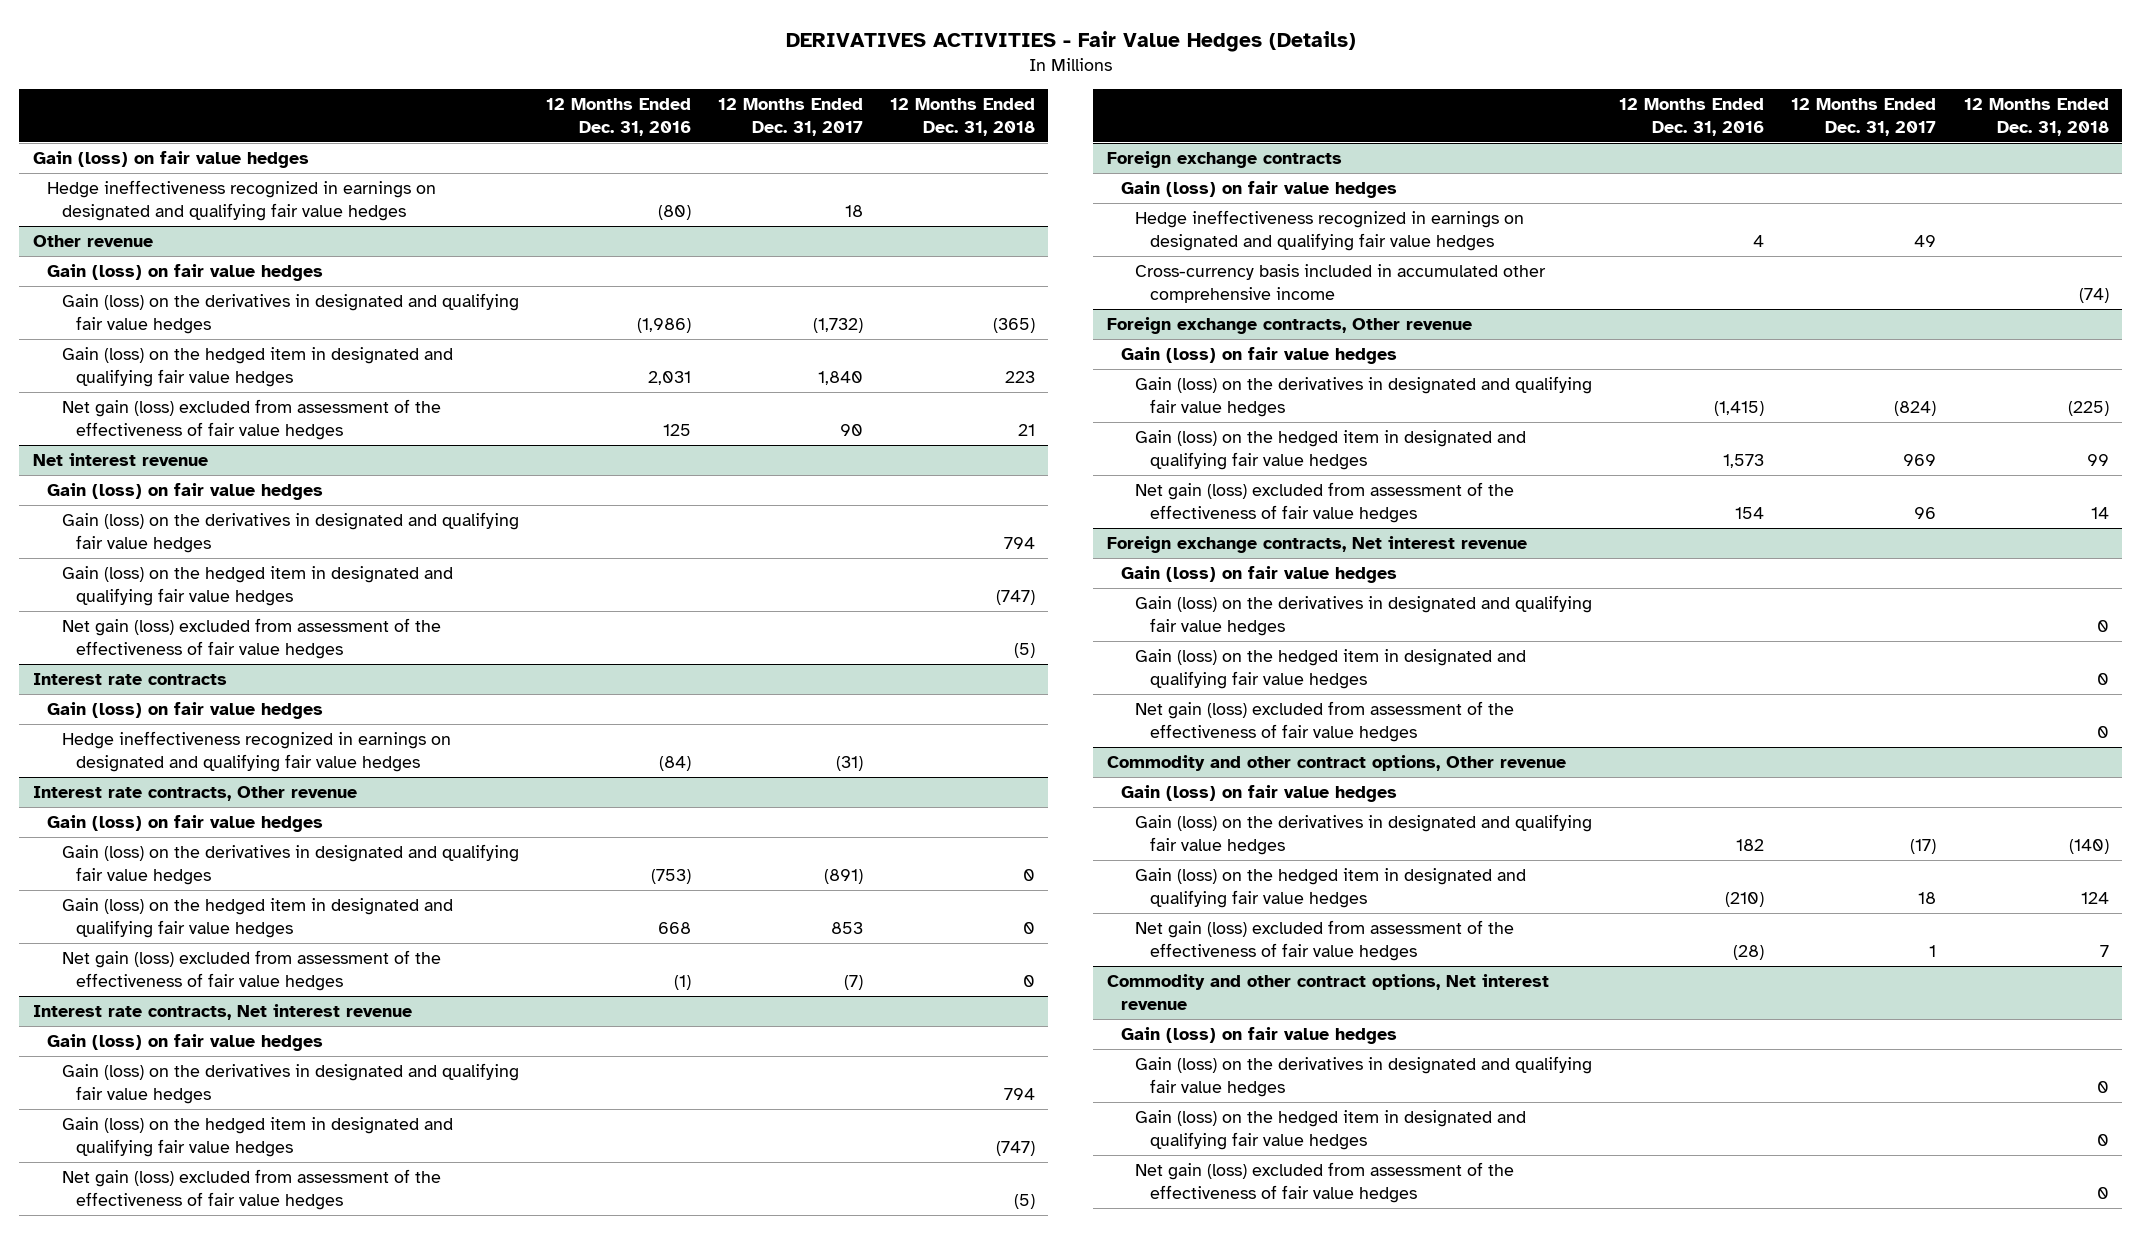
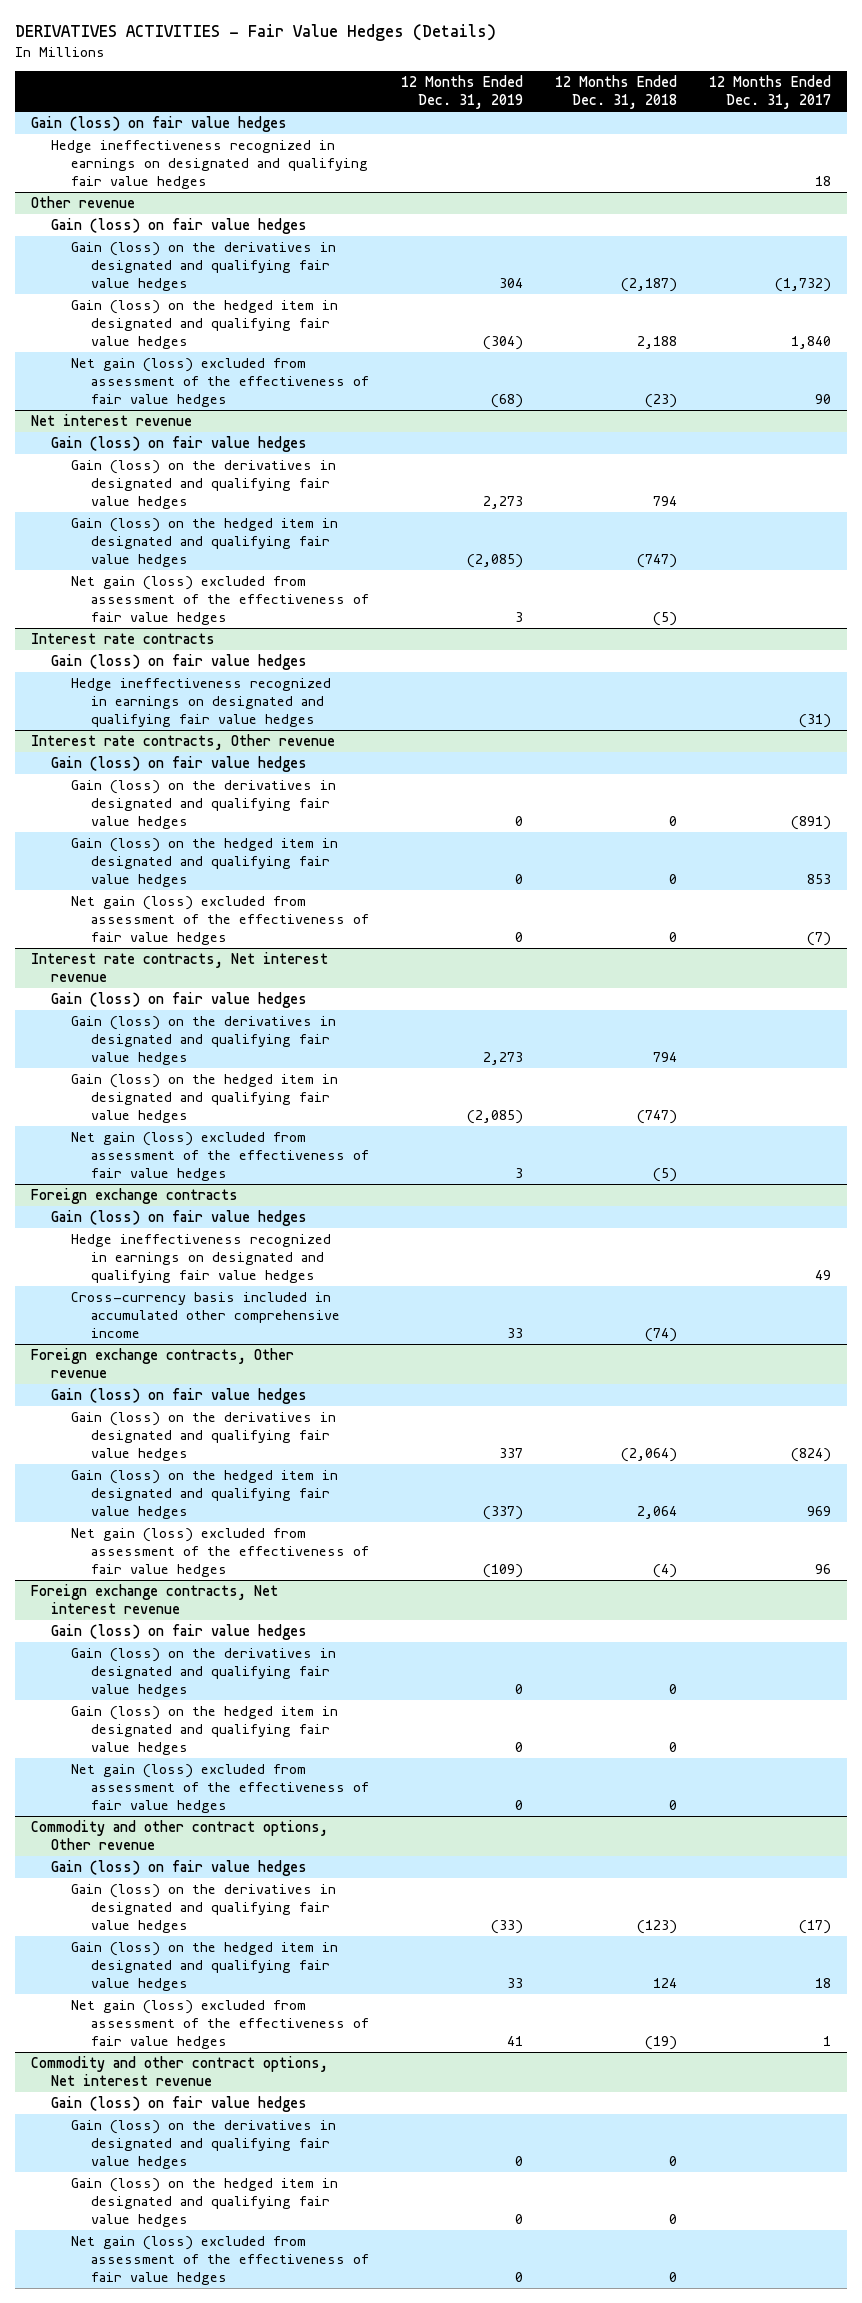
- | 12 Months Ended Dec. 31, 2016 | 12 Months Ended Dec. 31, 2017 | 12 Months Ended Dec. 31, 2018
+ | 12 Months Ended Dec. 31, 2019 | 12 Months Ended Dec. 31, 2018 | 12 Months Ended Dec. 31, 2017
@ Other revenue
- Gain (loss) on the derivatives in designated and qualifying fair value hedges | (1,986) | (1,732) | (365)
- Gain (loss) on the hedged item in designated and qualifying fair value hedges | 2,031 | 1,840 | 223
- Net gain (loss) excluded from assessment of the effectiveness of fair value hedges | 125 | 90 | 21
+ Gain (loss) on the derivatives in designated and qualifying fair value hedges | 304 | (2,187) | (1,732)
+ Gain (loss) on the hedged item in designated and qualifying fair value hedges | (304) | 2,188 | 1,840
+ Net gain (loss) excluded from assessment of the effectiveness of fair value hedges | (68) | (23) | 90
@ Foreign exchange contracts, Other revenue
- Gain (loss) on the derivatives in designated and qualifying fair value hedges | (1,415) | (824) | (225)
- Gain (loss) on the hedged item in designated and qualifying fair value hedges | 1,573 | 969 | 99
- Net gain (loss) excluded from assessment of the effectiveness of fair value hedges | 154 | 96 | 14
+ Gain (loss) on the derivatives in designated and qualifying fair value hedges | 337 | (2,064) | (824)
+ Gain (loss) on the hedged item in designated and qualifying fair value hedges | (337) | 2,064 | 969
+ Net gain (loss) excluded from assessment of the effectiveness of fair value hedges | (109) | (4) | 96
@ Commodity and other contract options, Other revenue
- Gain (loss) on the derivatives in designated and qualifying fair value hedges | 182 | (17) | (140)
+ Gain (loss) on the derivatives in designated and qualifying fair value hedges | (33) | (123) | (17)
- Net gain (loss) excluded from assessment of the effectiveness of fair value hedges | (28) | 1 | 7
+ Net gain (loss) excluded from assessment of the effectiveness of fair value hedges | 41 | (19) | 1

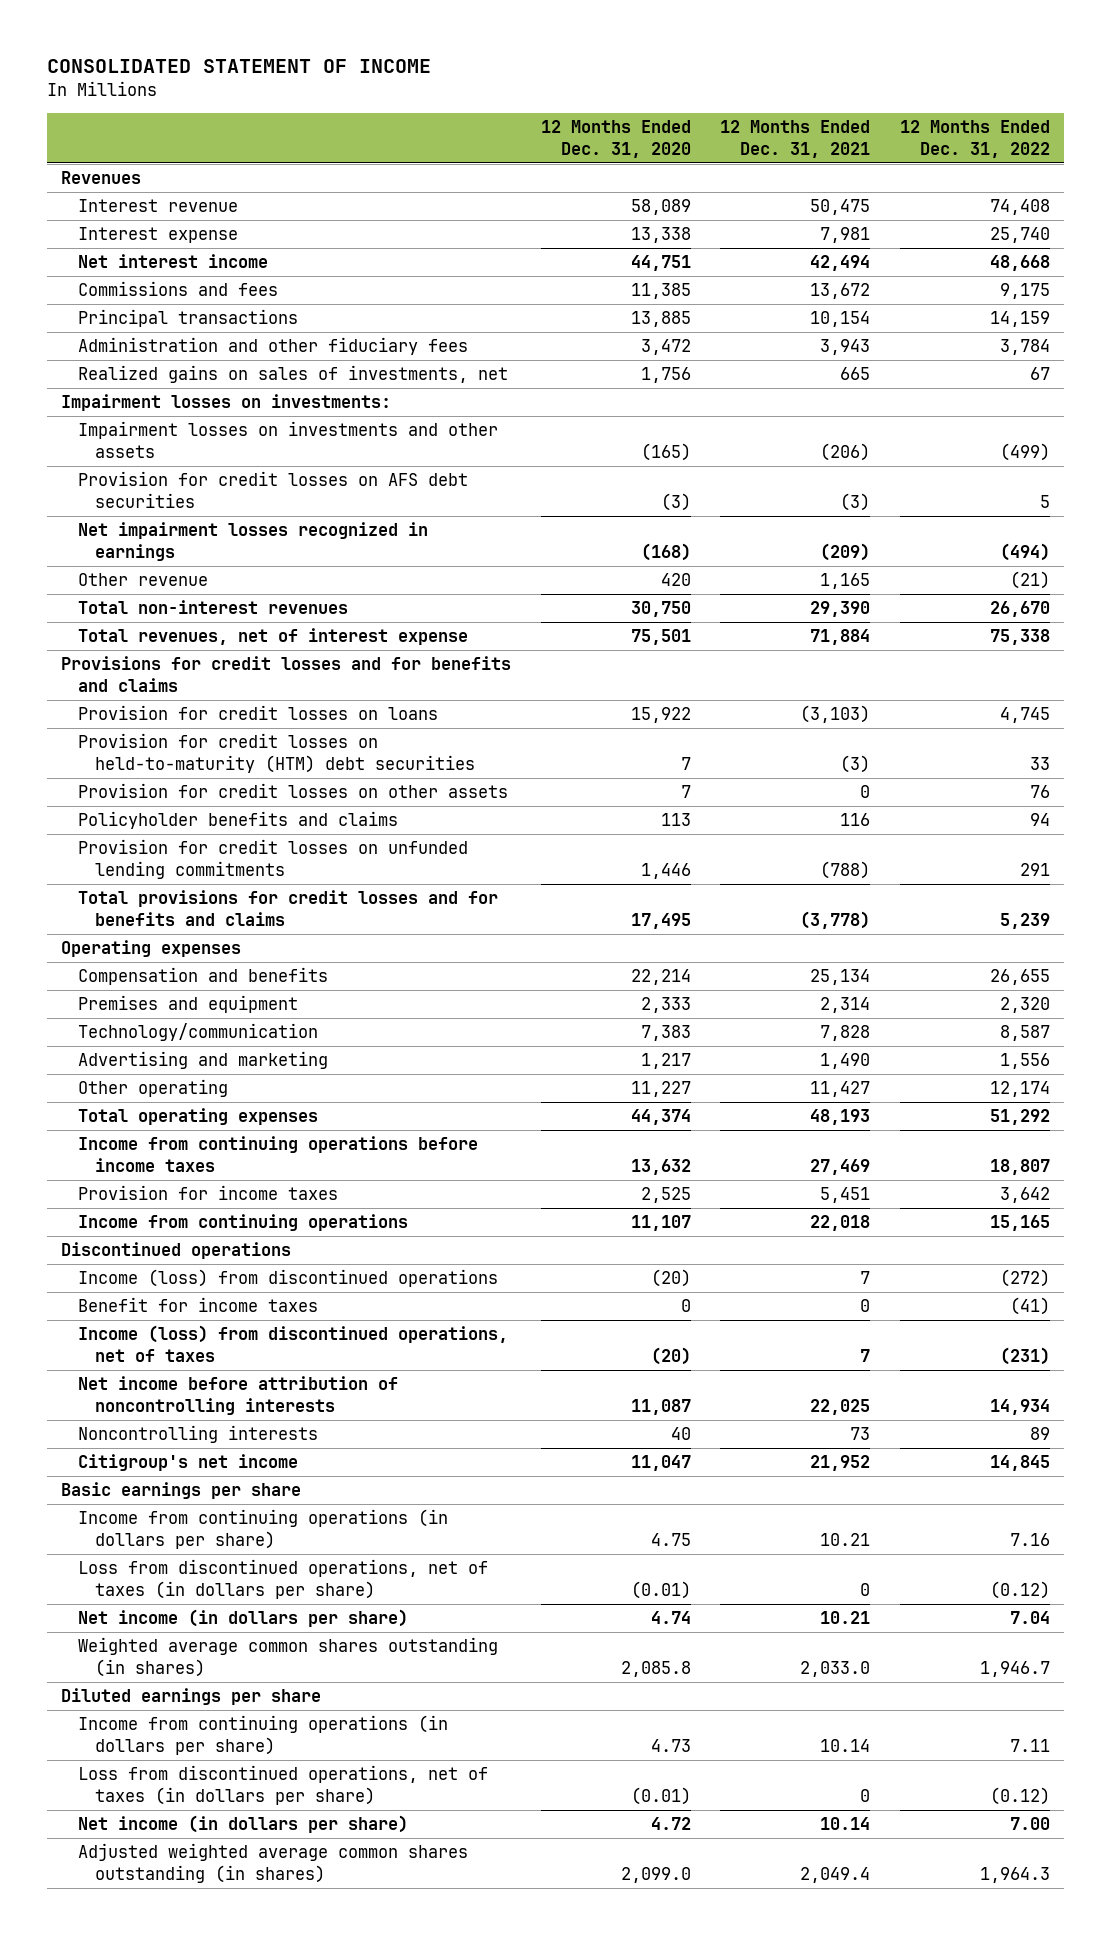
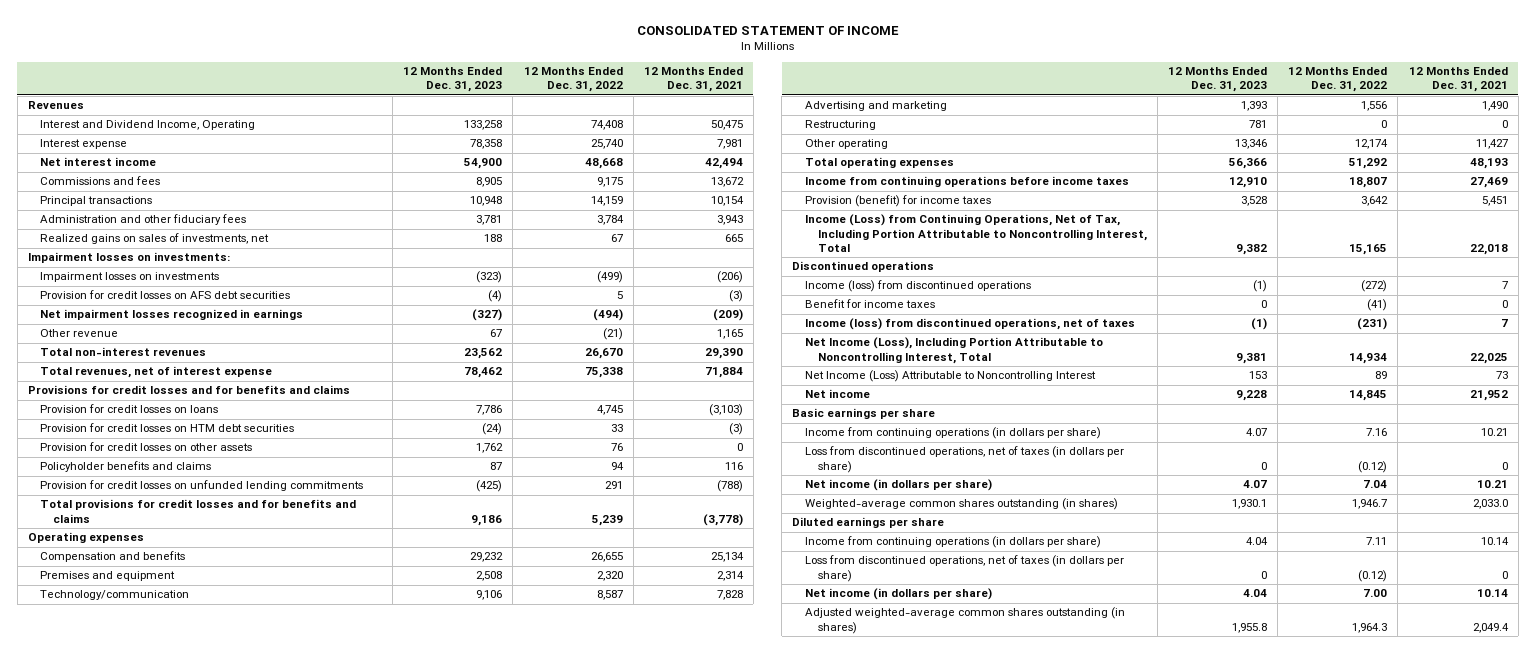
- | 12 Months Ended Dec. 31, 2020 | 12 Months Ended Dec. 31, 2021 | 12 Months Ended Dec. 31, 2022
+ | 12 Months Ended Dec. 31, 2023 | 12 Months Ended Dec. 31, 2022 | 12 Months Ended Dec. 31, 2021
- Interest revenue | 58,089 | 50,475 | 74,408
+ Interest and Dividend Income, Operating | 133,258 | 74,408 | 50,475
- Impairment losses on investments and other assets | (165) | (206) | (499)
+ Impairment losses on investments | (323) | (499) | (206)
- Provision for credit losses on held-to-maturity (HTM) debt securities | 7 | (3) | 33
+ Provision for credit losses on HTM debt securities | (24) | 33 | (3)
+ Restructuring | 781 | 0 | 0
- Provision for income taxes | 2,525 | 5,451 | 3,642
- Income from continuing operations | 11,107 | 22,018 | 15,165
+ Provision (benefit) for income taxes | 3,528 | 3,642 | 5,451
+ Income (Loss) from Continuing Operations, Net of Tax, Including Portion Attributable to Noncontrolling Interest, Total | 9,382 | 15,165 | 22,018
- Net income before attribution of noncontrolling interests | 11,087 | 22,025 | 14,934
- Noncontrolling interests | 40 | 73 | 89
- Citigroup's net income | 11,047 | 21,952 | 14,845
+ Net Income (Loss), Including Portion Attributable to Noncontrolling Interest, Total | 9,381 | 14,934 | 22,025
+ Net Income (Loss) Attributable to Noncontrolling Interest | 153 | 89 | 73
+ Net income | 9,228 | 14,845 | 21,952
- Weighted average common shares outstanding (in shares) | 2,085.8 | 2,033.0 | 1,946.7
+ Weighted-average common shares outstanding (in shares) | 1,930.1 | 1,946.7 | 2,033.0
- Adjusted weighted average common shares outstanding (in shares) | 2,099.0 | 2,049.4 | 1,964.3
+ Adjusted weighted-average common shares outstanding (in shares) | 1,955.8 | 1,964.3 | 2,049.4

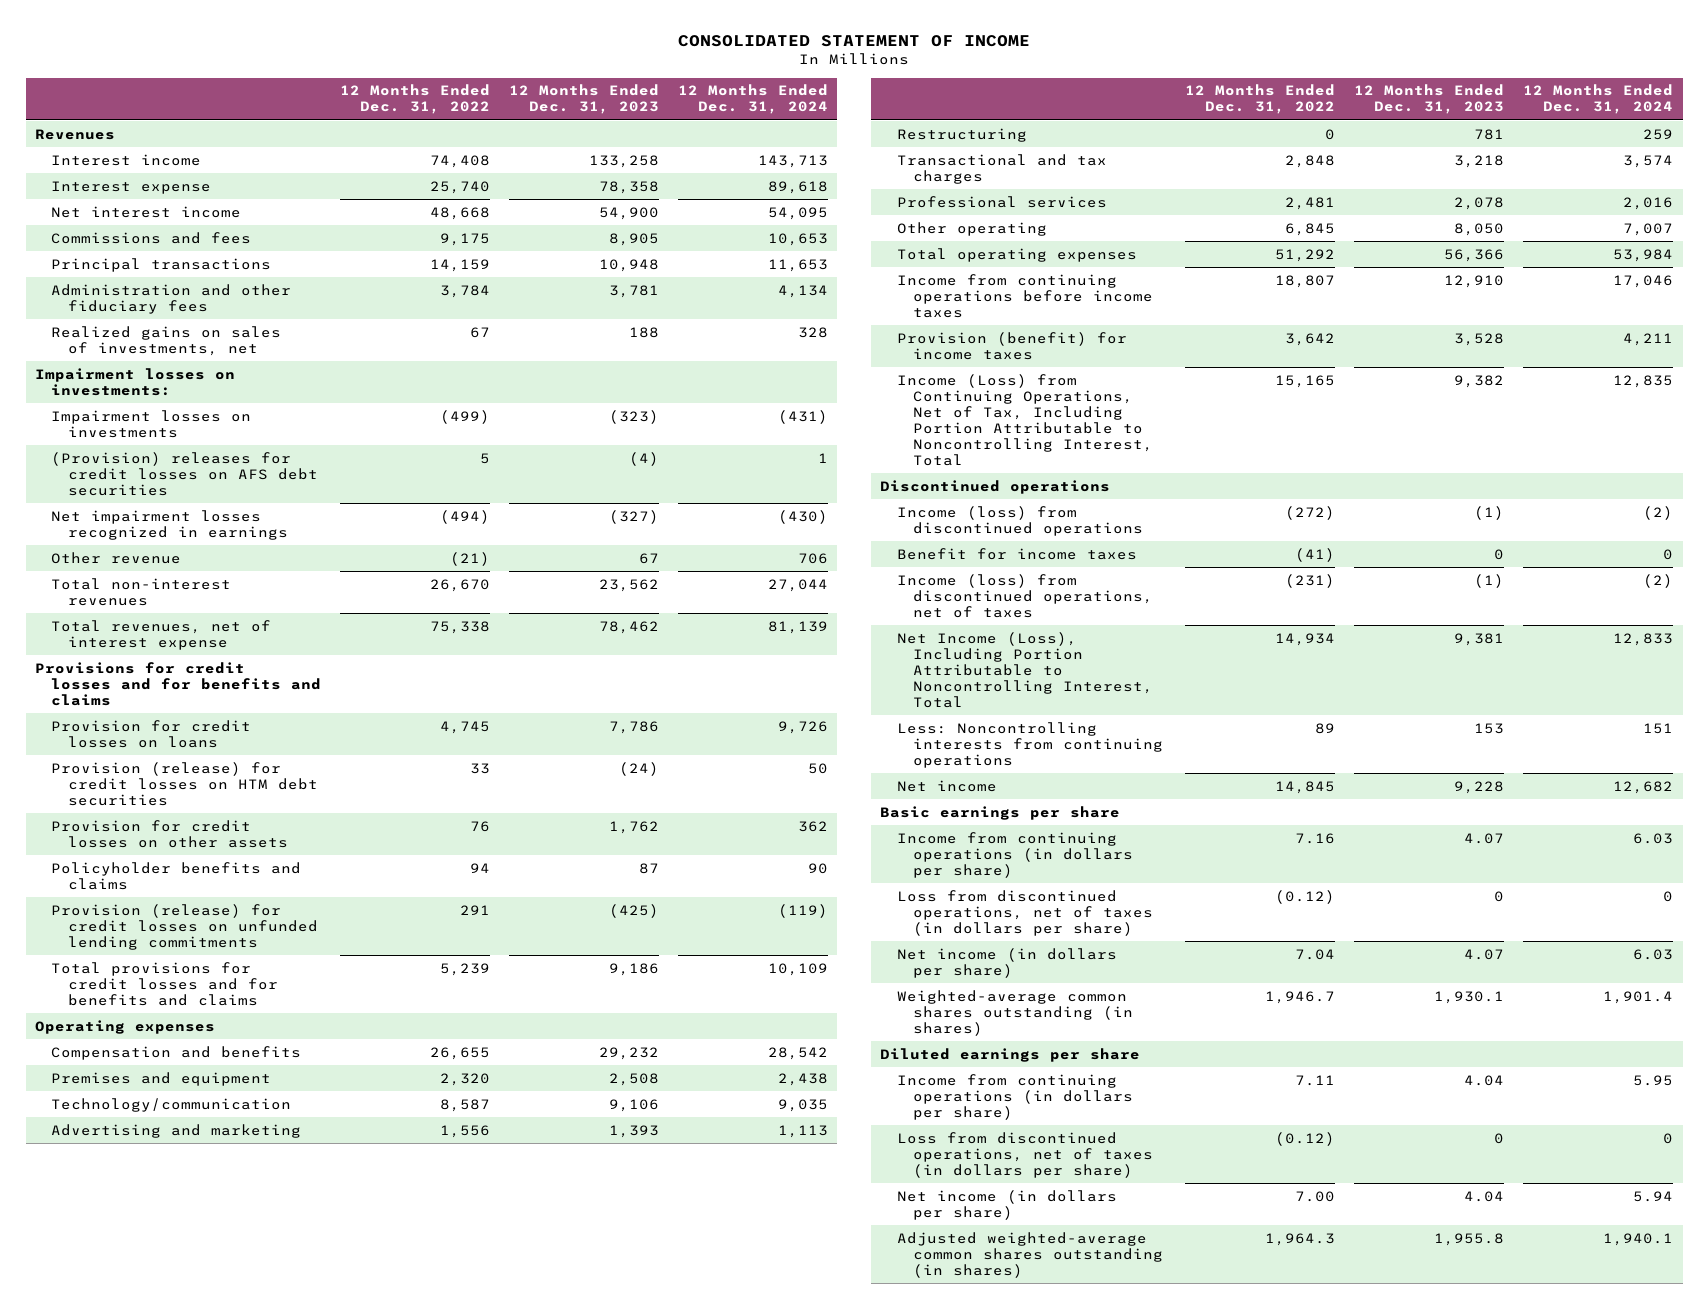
- | 12 Months Ended Dec. 31, 2023 | 12 Months Ended Dec. 31, 2022 | 12 Months Ended Dec. 31, 2021
+ | 12 Months Ended Dec. 31, 2022 | 12 Months Ended Dec. 31, 2023 | 12 Months Ended Dec. 31, 2024
- Interest and Dividend Income, Operating | 133,258 | 74,408 | 50,475
+ Interest income | 74,408 | 133,258 | 143,713
- Provision for credit losses on AFS debt securities | (4) | 5 | (3)
+ (Provision) releases for credit losses on AFS debt securities | 5 | (4) | 1
- Provision for credit losses on HTM debt securities | (24) | 33 | (3)
+ Provision (release) for credit losses on HTM debt securities | 33 | (24) | 50
- Provision for credit losses on unfunded lending commitments | (425) | 291 | (788)
+ Provision (release) for credit losses on unfunded lending commitments | 291 | (425) | (119)
- Other operating | 13,346 | 12,174 | 11,427
+ Transactional and tax charges | 2,848 | 3,218 | 3,574
+ Professional services | 2,481 | 2,078 | 2,016
+ Other operating | 6,845 | 8,050 | 7,007
- Net Income (Loss) Attributable to Noncontrolling Interest | 153 | 89 | 73
+ Less: Noncontrolling interests from continuing operations | 89 | 153 | 151

